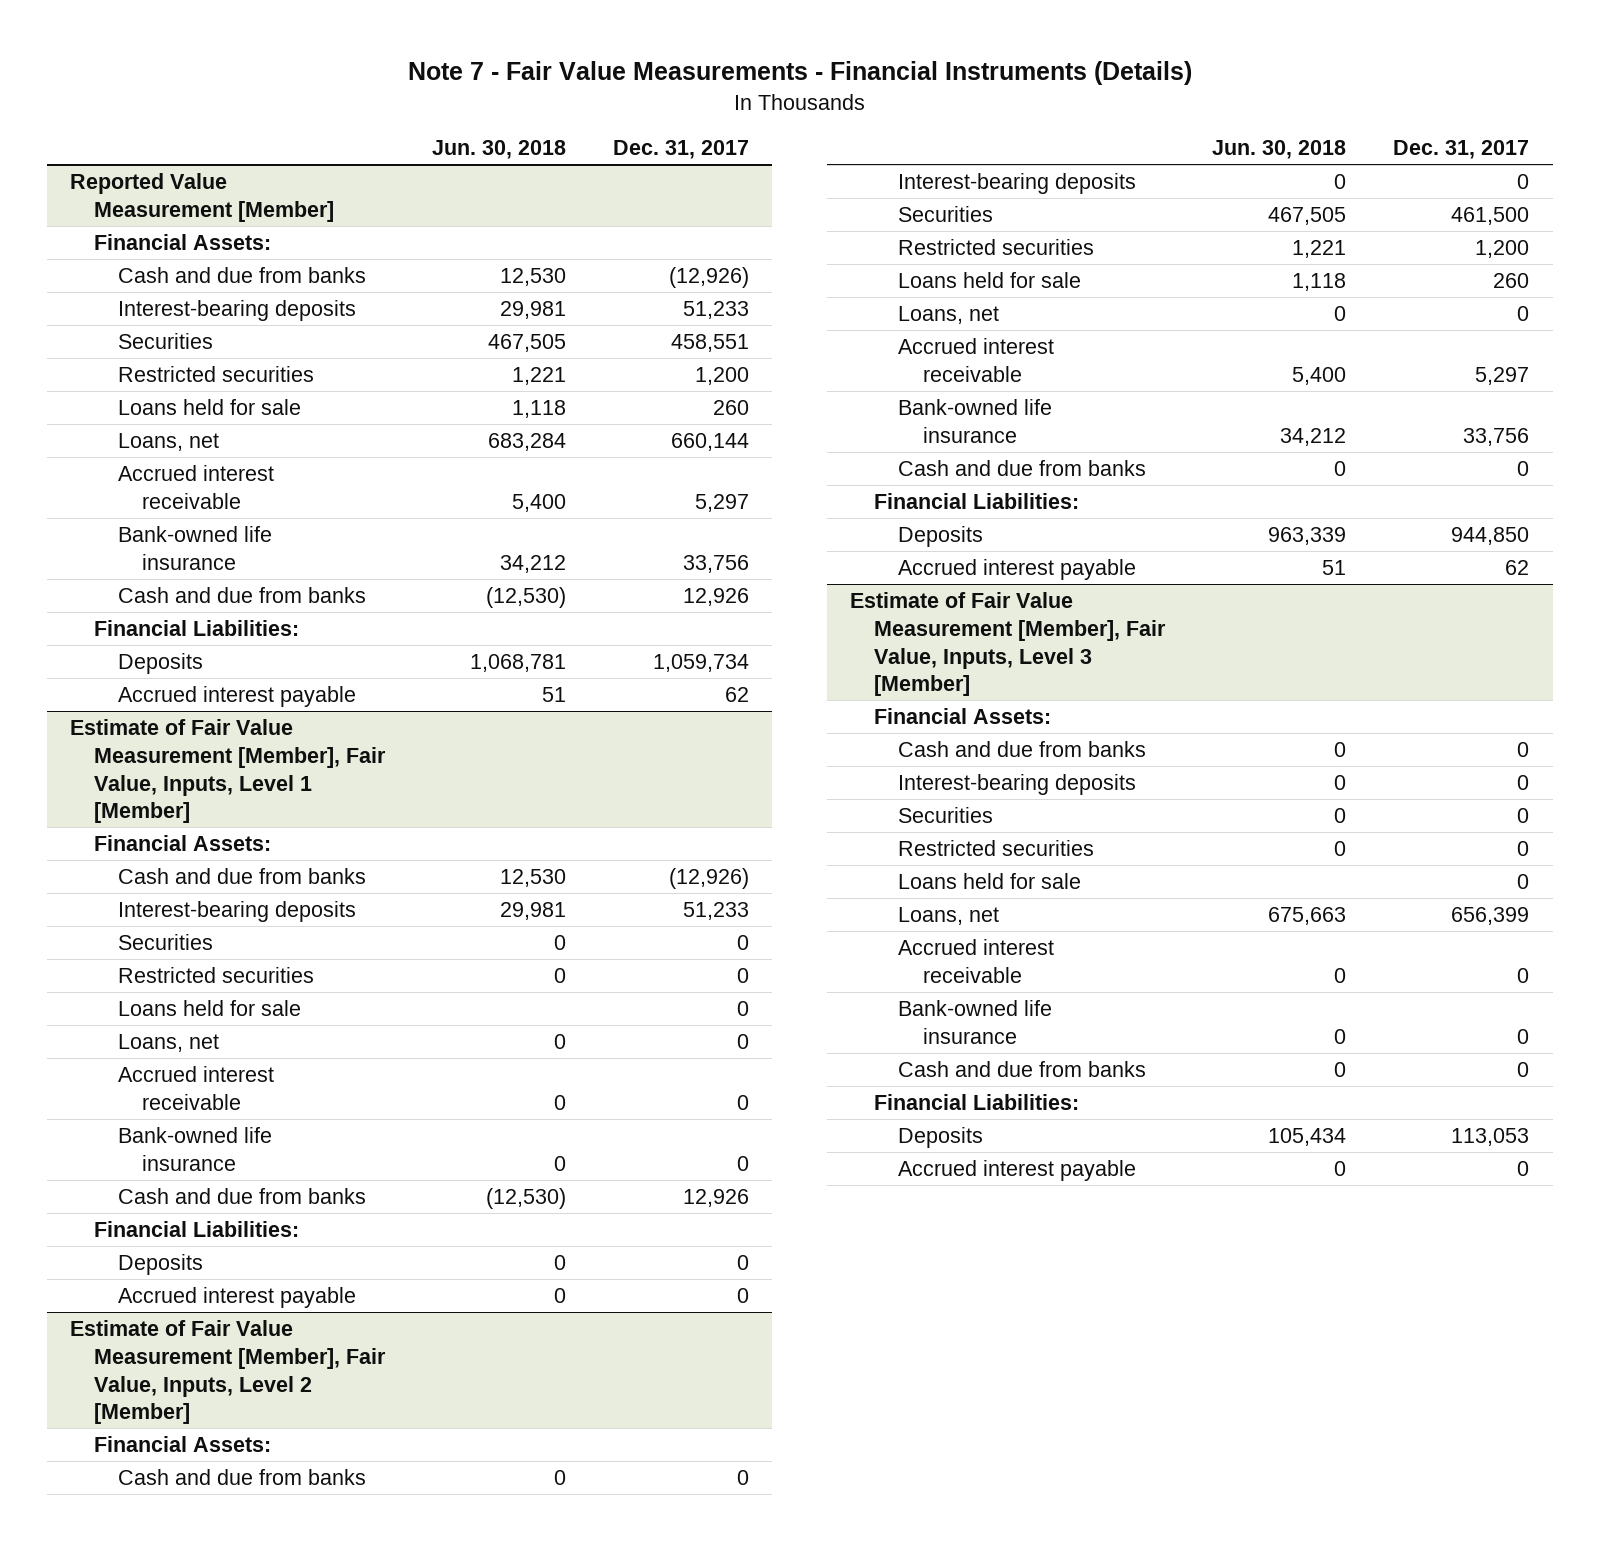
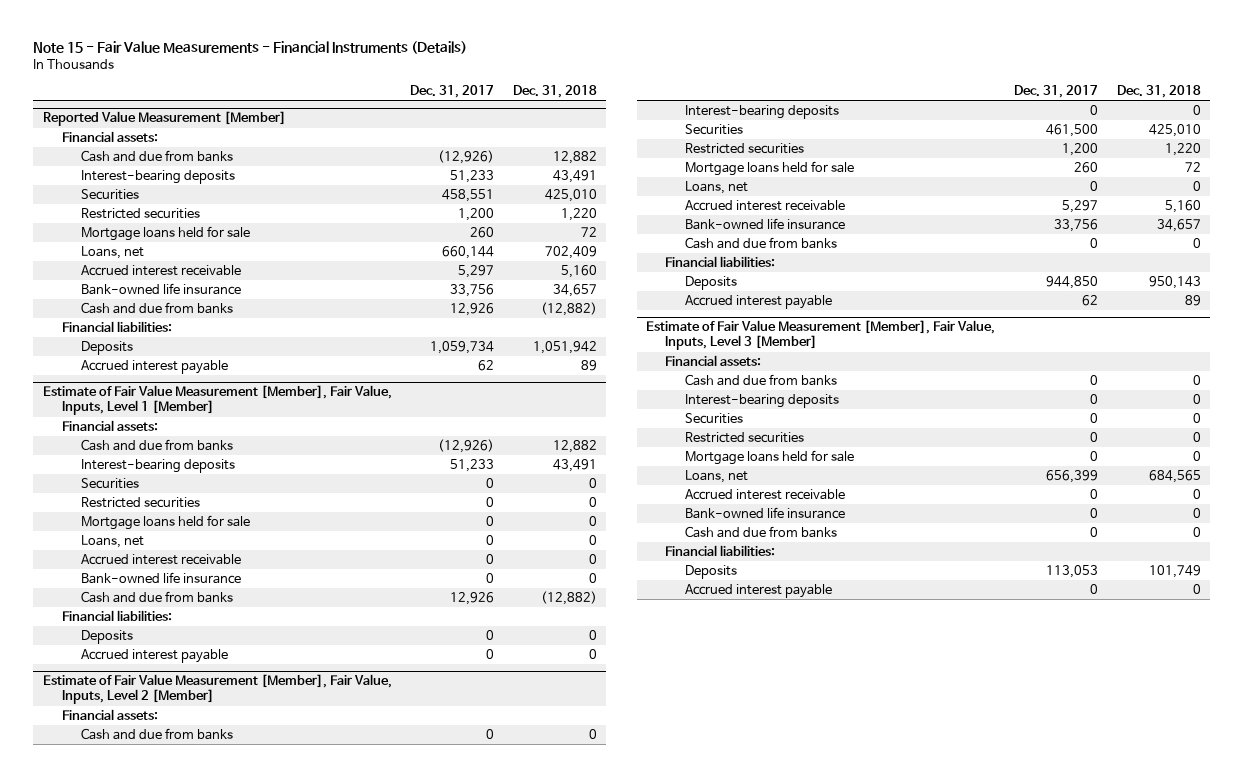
- Note 7 - Fair Value Measurements - Financial Instruments (Details)
+ Note 15 - Fair Value Measurements - Financial Instruments (Details)
- | Jun. 30, 2018 | Dec. 31, 2017
+ | Dec. 31, 2017 | Dec. 31, 2018
@ Reported Value Measurement [Member]
- Financial Assets:
+ Financial assets:
- Loans held for sale | 1,118 | 260
+ Mortgage loans held for sale | 260 | 72
- Financial Liabilities:
+ Financial liabilities:
@ Estimate of Fair Value Measurement [Member], Fair Value, Inputs, Level 1 [Member]
- Financial Assets:
+ Financial assets:
- Loans held for sale | | 0
+ Mortgage loans held for sale | 0 | 0
- Financial Liabilities:
+ Financial liabilities:
@ Estimate of Fair Value Measurement [Member], Fair Value, Inputs, Level 2 [Member]
- Financial Assets:
+ Financial assets:
- Loans held for sale | 1,118 | 260
+ Mortgage loans held for sale | 260 | 72
- Financial Liabilities:
+ Financial liabilities:
@ Estimate of Fair Value Measurement [Member], Fair Value, Inputs, Level 3 [Member]
- Financial Assets:
+ Financial assets:
- Loans held for sale | | 0
+ Mortgage loans held for sale | 0 | 0
- Financial Liabilities:
+ Financial liabilities:

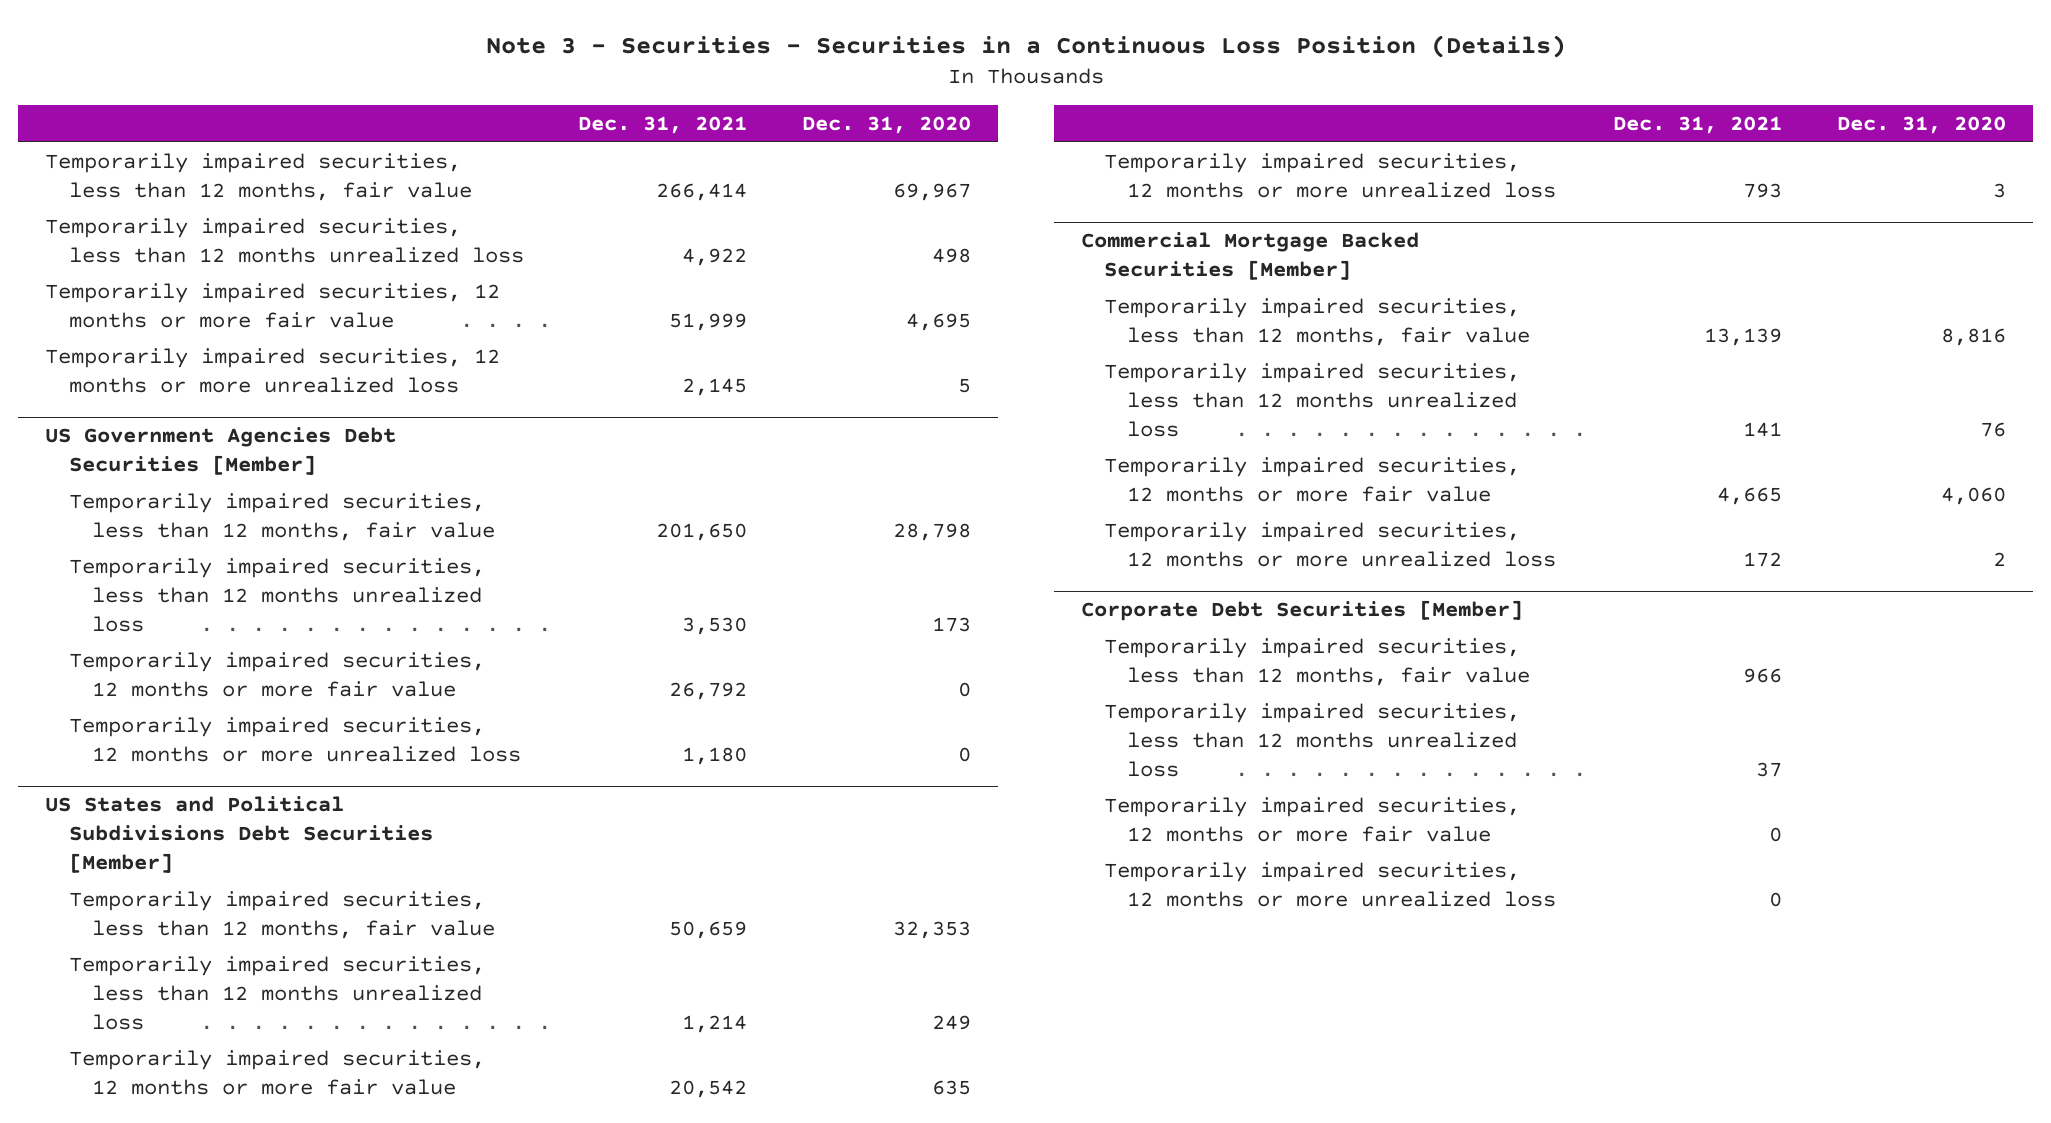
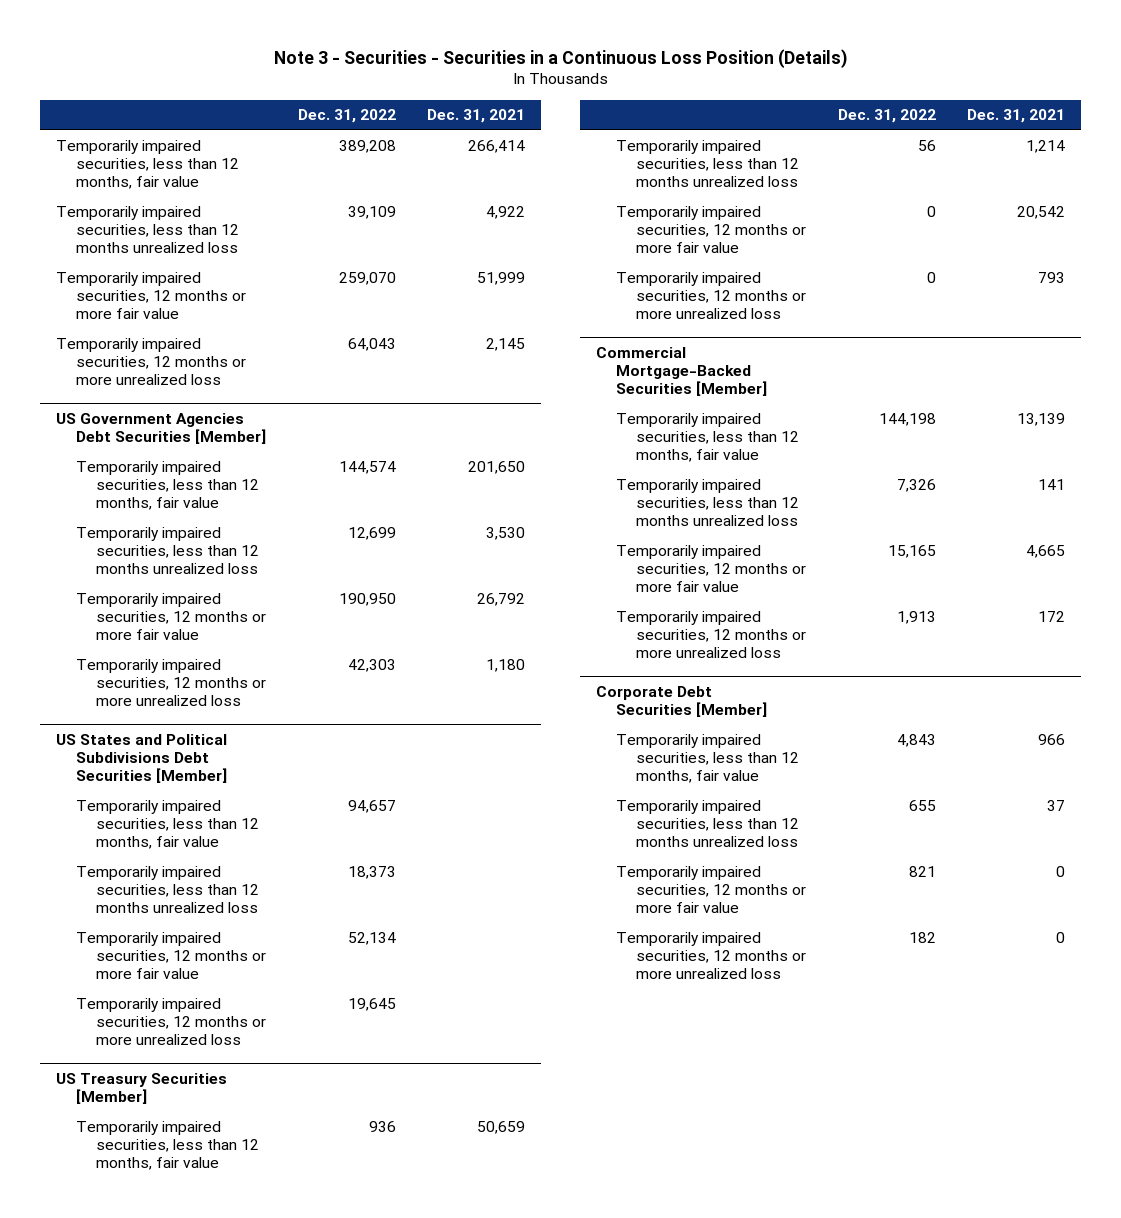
- | Dec. 31, 2021 | Dec. 31, 2020
+ | Dec. 31, 2022 | Dec. 31, 2021
@ US States and Political Subdivisions Debt Securities [Member]
+ Temporarily impaired securities, less than 12 months, fair value | 94,657 |
+ Temporarily impaired securities, less than 12 months unrealized loss | 18,373 |
+ Temporarily impaired securities, 12 months or more fair value | 52,134 |
+ Temporarily impaired securities, 12 months or more unrealized loss | 19,645 |
+ US Treasury Securities [Member]
- Commercial Mortgage Backed Securities [Member]
+ Commercial Mortgage-Backed Securities [Member]

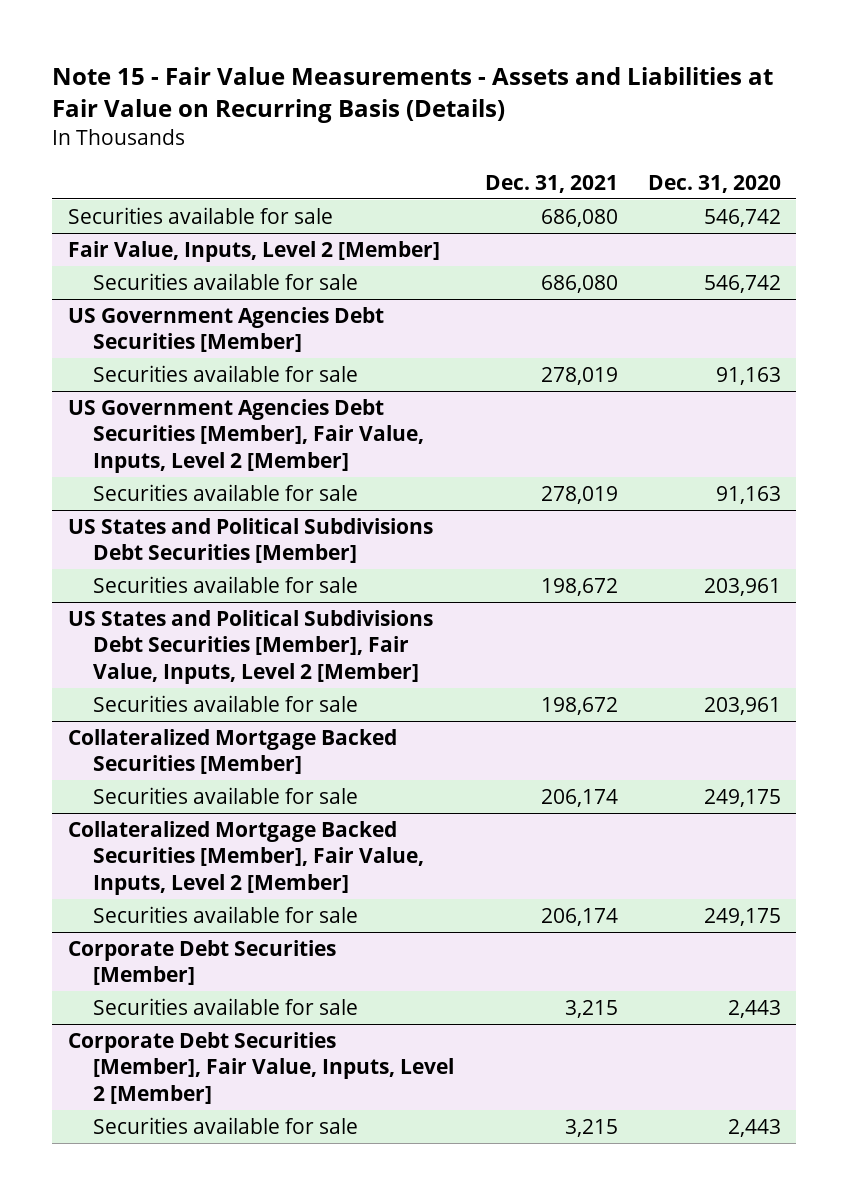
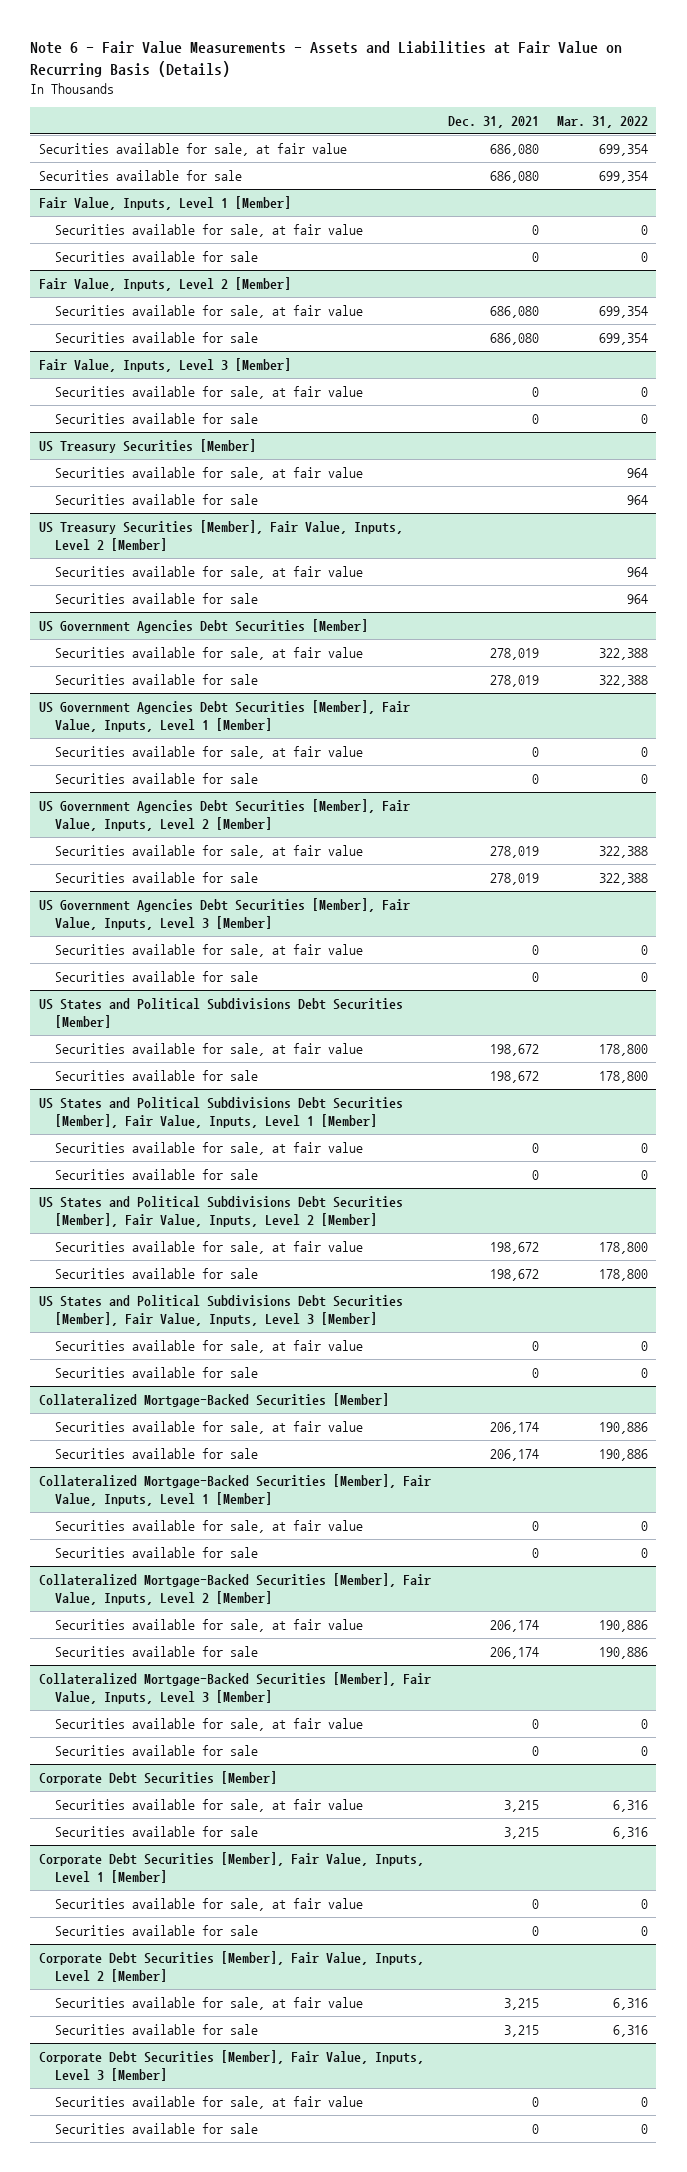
- Note 15 - Fair Value Measurements - Assets and Liabilities at Fair Value on Recurring Basis (Details)
+ Note 6 - Fair Value Measurements - Assets and Liabilities at Fair Value on Recurring Basis (Details)
- | Dec. 31, 2021 | Dec. 31, 2020
+ | Dec. 31, 2021 | Mar. 31, 2022
+ Securities available for sale, at fair value | 686,080 | 699,354
+ Fair Value, Inputs, Level 1 [Member]
+ Securities available for sale, at fair value | 0 | 0
+ Securities available for sale | 0 | 0
@ Fair Value, Inputs, Level 2 [Member]
+ Securities available for sale, at fair value | 686,080 | 699,354
+ Fair Value, Inputs, Level 3 [Member]
+ Securities available for sale, at fair value | 0 | 0
+ Securities available for sale | 0 | 0
+ US Treasury Securities [Member]
+ Securities available for sale, at fair value | | 964
+ Securities available for sale | | 964
+ US Treasury Securities [Member], Fair Value, Inputs, Level 2 [Member]
+ Securities available for sale, at fair value | | 964
+ Securities available for sale | | 964
@ US Government Agencies Debt Securities [Member]
+ Securities available for sale, at fair value | 278,019 | 322,388
+ US Government Agencies Debt Securities [Member], Fair Value, Inputs, Level 1 [Member]
+ Securities available for sale, at fair value | 0 | 0
+ Securities available for sale | 0 | 0
@ US Government Agencies Debt Securities [Member], Fair Value, Inputs, Level 2 [Member]
+ Securities available for sale, at fair value | 278,019 | 322,388
+ US Government Agencies Debt Securities [Member], Fair Value, Inputs, Level 3 [Member]
+ Securities available for sale, at fair value | 0 | 0
+ Securities available for sale | 0 | 0
@ US States and Political Subdivisions Debt Securities [Member]
+ Securities available for sale, at fair value | 198,672 | 178,800
+ US States and Political Subdivisions Debt Securities [Member], Fair Value, Inputs, Level 1 [Member]
+ Securities available for sale, at fair value | 0 | 0
+ Securities available for sale | 0 | 0
@ US States and Political Subdivisions Debt Securities [Member], Fair Value, Inputs, Level 2 [Member]
+ Securities available for sale, at fair value | 198,672 | 178,800
- Collateralized Mortgage Backed Securities [Member]
+ US States and Political Subdivisions Debt Securities [Member], Fair Value, Inputs, Level 3 [Member]
+ Securities available for sale, at fair value | 0 | 0
+ Securities available for sale | 0 | 0
+ Collateralized Mortgage-Backed Securities [Member]
+ Securities available for sale, at fair value | 206,174 | 190,886
- Collateralized Mortgage Backed Securities [Member], Fair Value, Inputs, Level 2 [Member]
+ Collateralized Mortgage-Backed Securities [Member], Fair Value, Inputs, Level 1 [Member]
+ Securities available for sale, at fair value | 0 | 0
+ Securities available for sale | 0 | 0
+ Collateralized Mortgage-Backed Securities [Member], Fair Value, Inputs, Level 2 [Member]
+ Securities available for sale, at fair value | 206,174 | 190,886
+ Collateralized Mortgage-Backed Securities [Member], Fair Value, Inputs, Level 3 [Member]
+ Securities available for sale, at fair value | 0 | 0
+ Securities available for sale | 0 | 0
@ Corporate Debt Securities [Member]
+ Securities available for sale, at fair value | 3,215 | 6,316
+ Corporate Debt Securities [Member], Fair Value, Inputs, Level 1 [Member]
+ Securities available for sale, at fair value | 0 | 0
+ Securities available for sale | 0 | 0
@ Corporate Debt Securities [Member], Fair Value, Inputs, Level 2 [Member]
+ Securities available for sale, at fair value | 3,215 | 6,316
+ Corporate Debt Securities [Member], Fair Value, Inputs, Level 3 [Member]
+ Securities available for sale, at fair value | 0 | 0
+ Securities available for sale | 0 | 0

